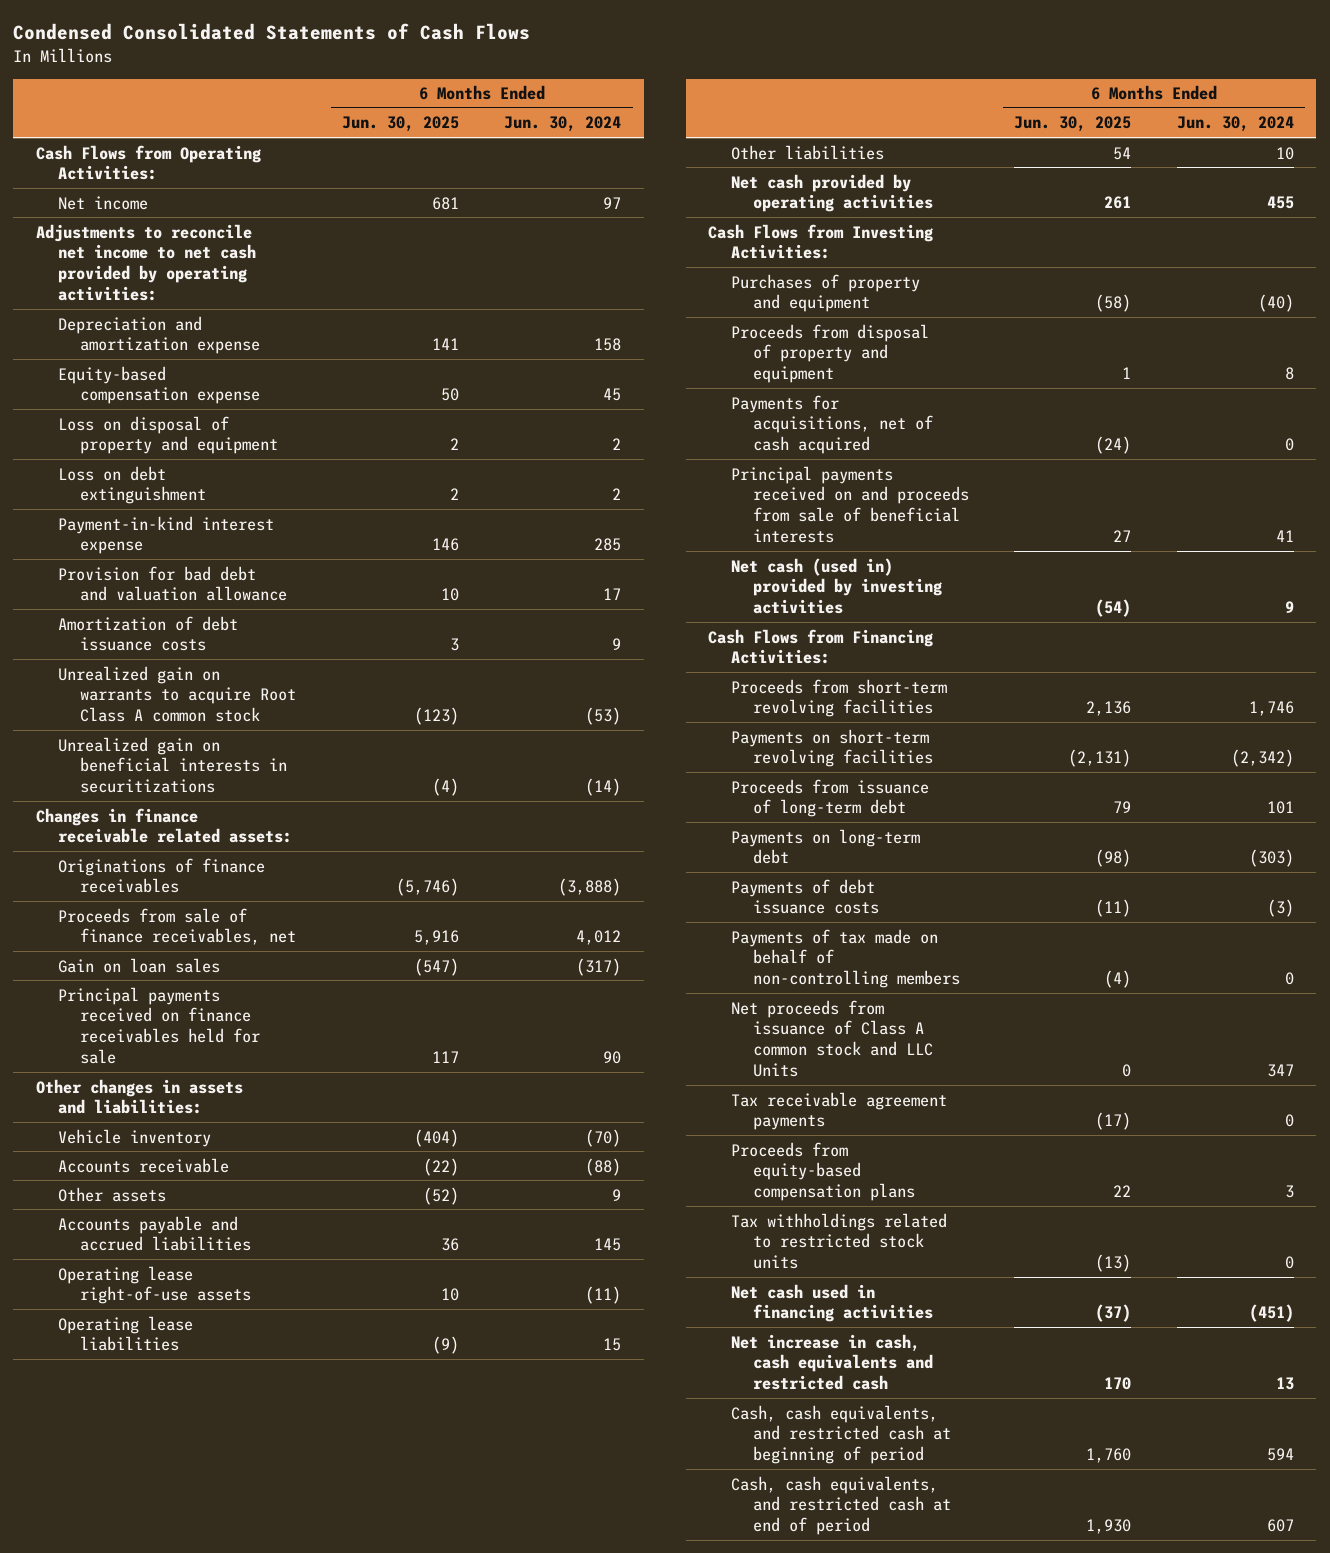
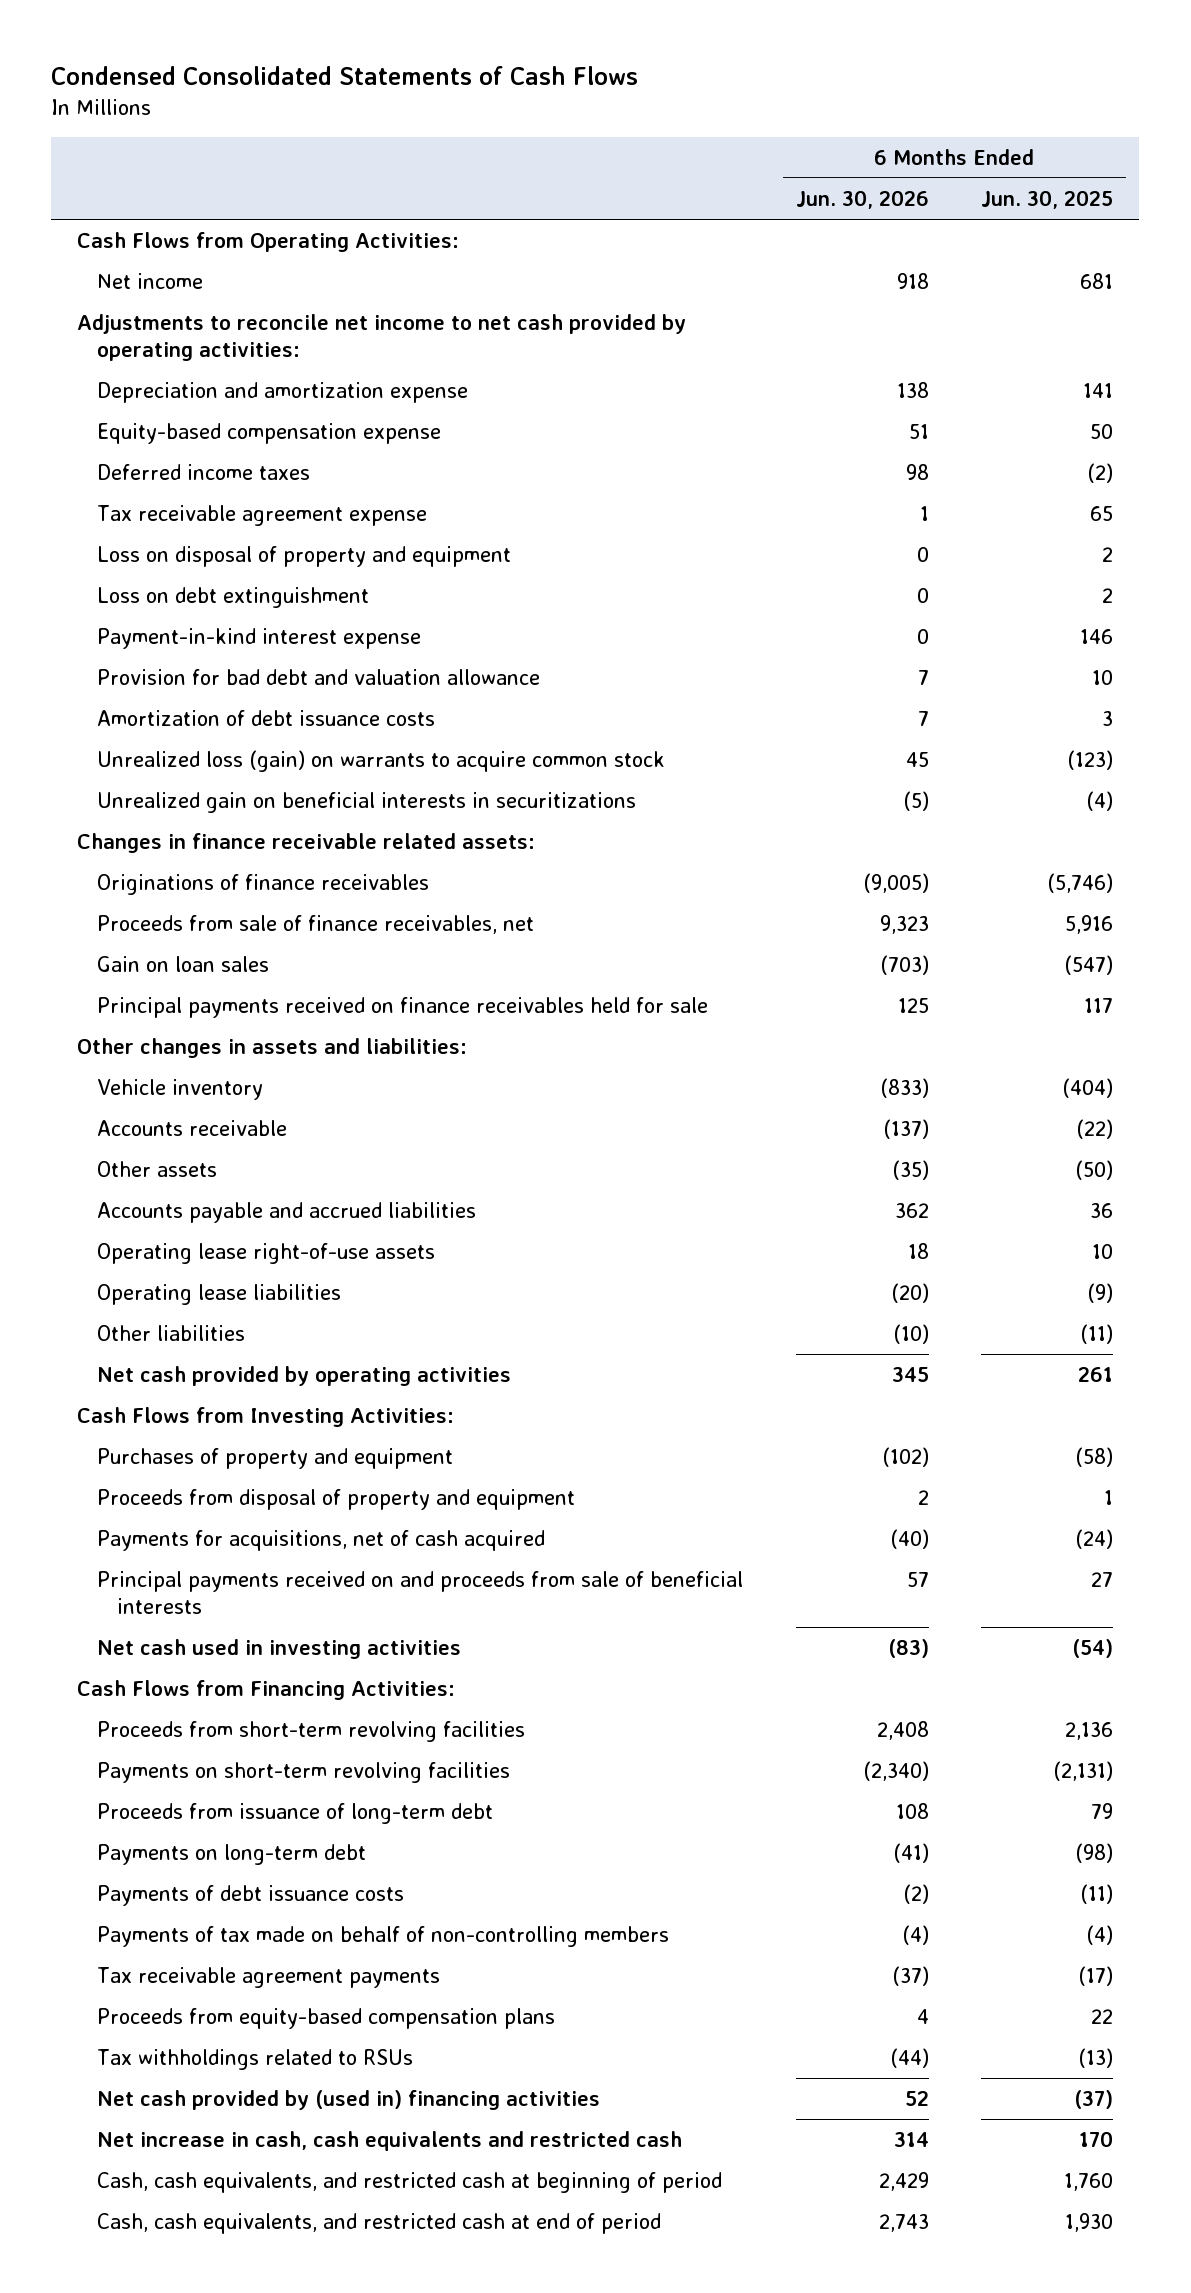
- | 6 Months Ended Jun. 30, 2025 | 6 Months Ended Jun. 30, 2024
+ | 6 Months Ended Jun. 30, 2026 | 6 Months Ended Jun. 30, 2025
+ Deferred income taxes | 98 | (2)
+ Tax receivable agreement expense | 1 | 65
- Unrealized gain on warrants to acquire Root Class A common stock | (123) | (53)
+ Unrealized loss (gain) on warrants to acquire common stock | 45 | (123)
- Other assets | (52) | 9
+ Other assets | (35) | (50)
- Other liabilities | 54 | 10
+ Other liabilities | (10) | (11)
- Net cash (used in) provided by investing activities | (54) | 9
+ Net cash used in investing activities | (83) | (54)
- Net proceeds from issuance of Class A common stock and LLC Units | 0 | 347
- Tax withholdings related to restricted stock units | (13) | 0
- Net cash used in financing activities | (37) | (451)
+ Tax withholdings related to RSUs | (44) | (13)
+ Net cash provided by (used in) financing activities | 52 | (37)

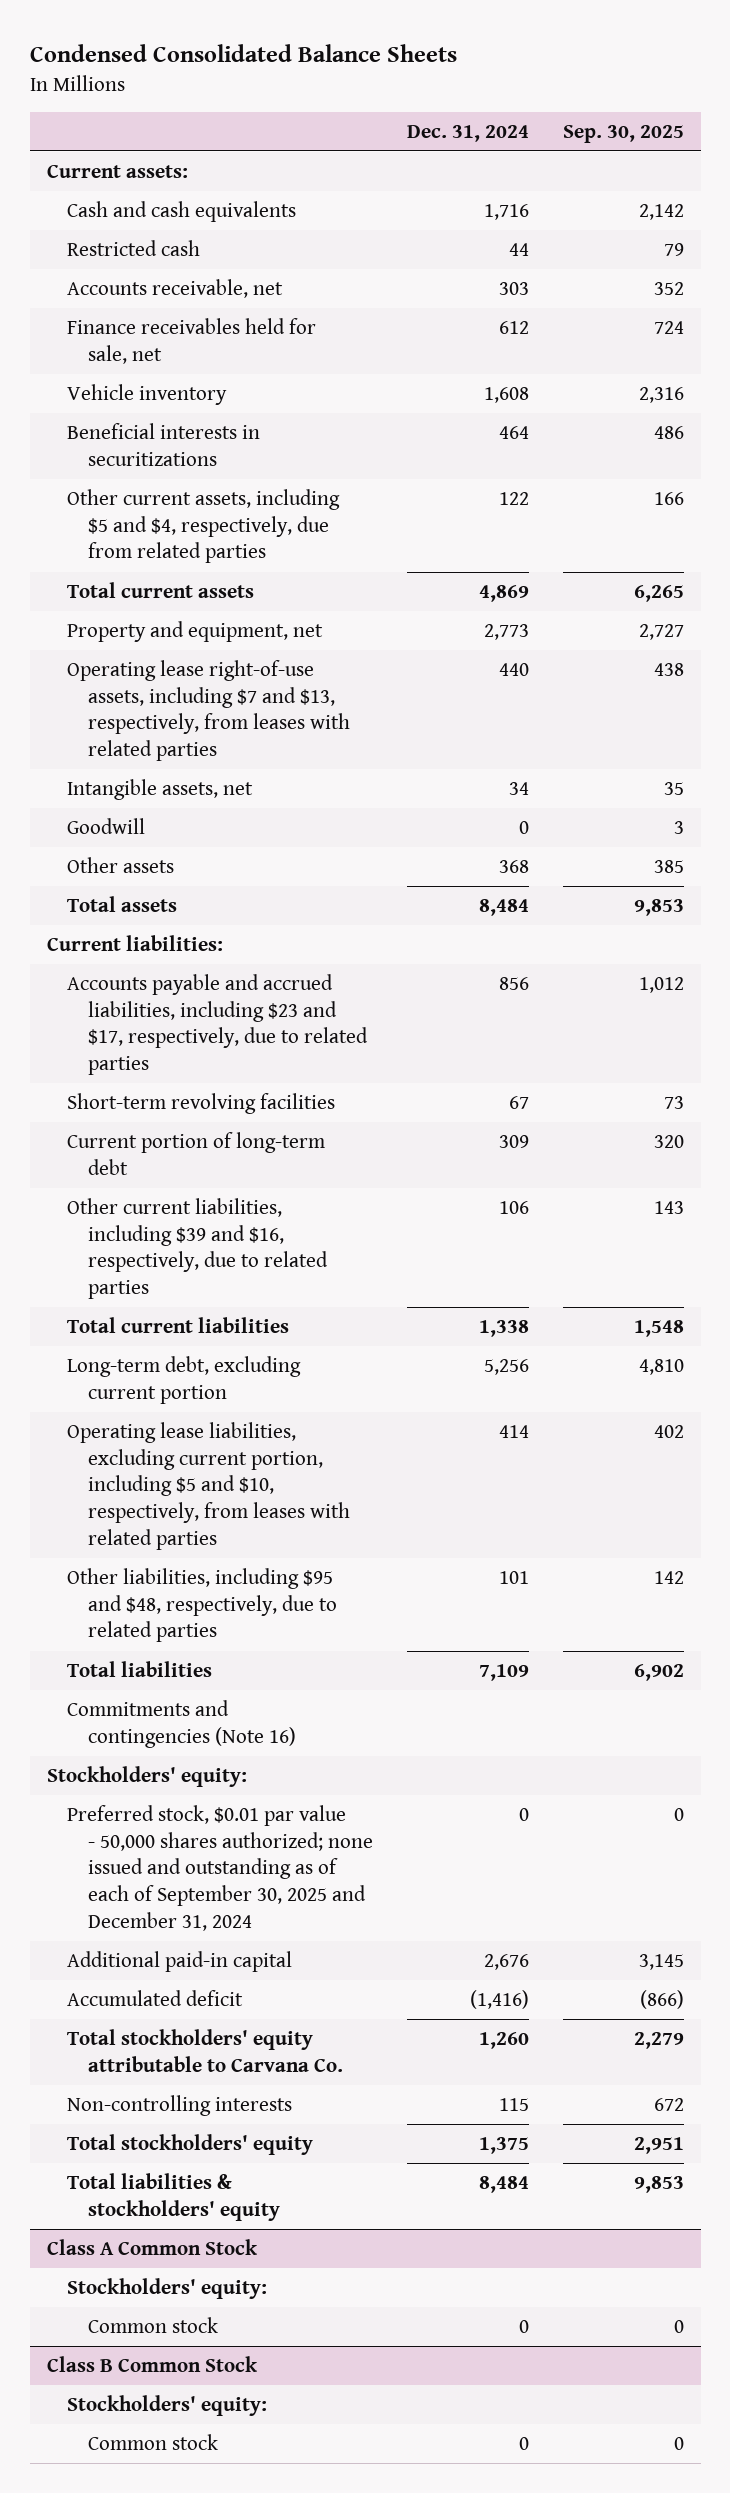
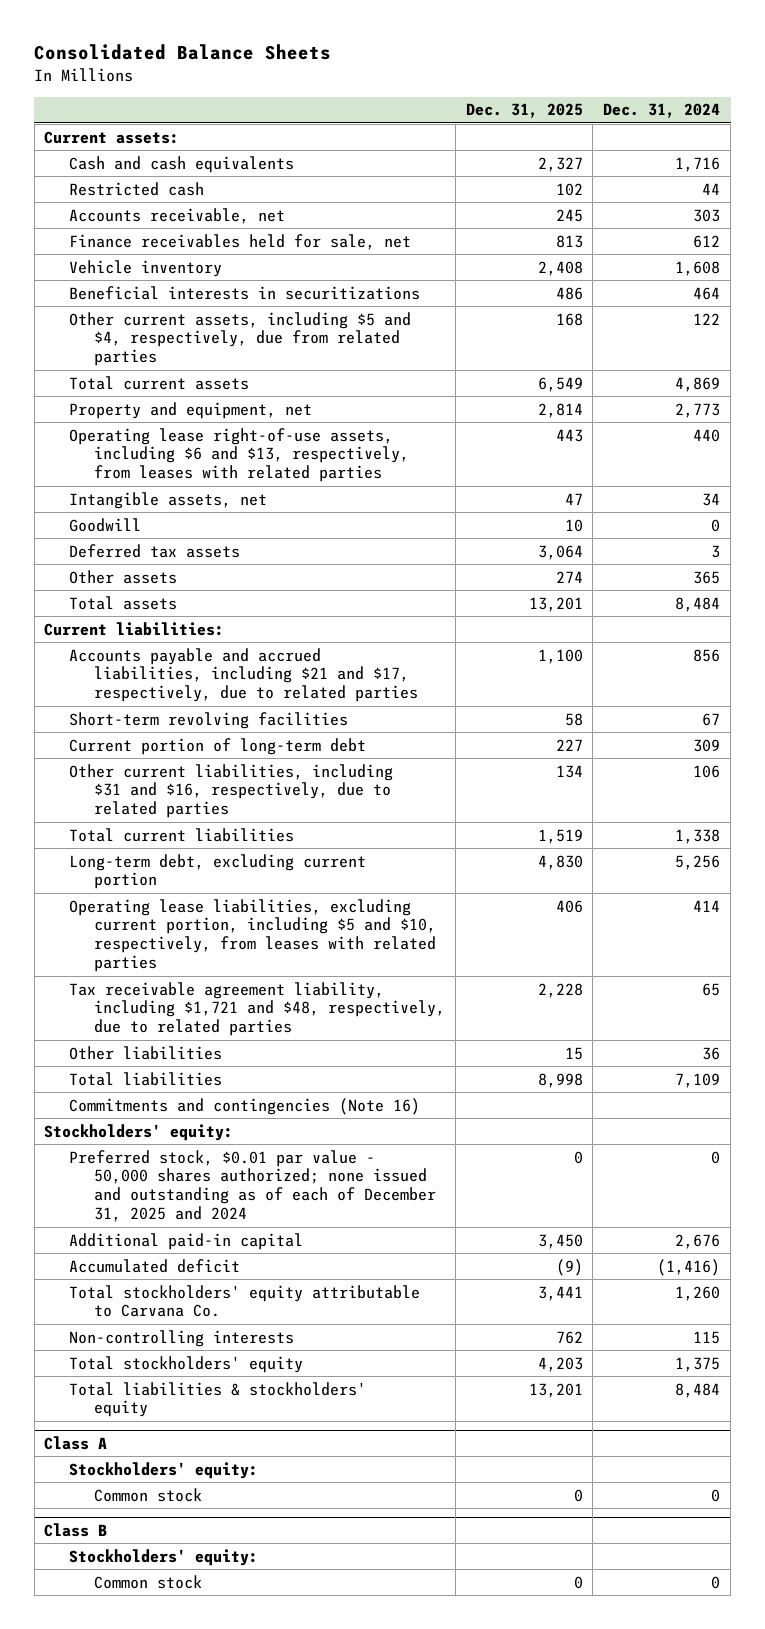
- Condensed Consolidated Balance Sheets
+ Consolidated Balance Sheets
- | Dec. 31, 2024 | Sep. 30, 2025
+ | Dec. 31, 2025 | Dec. 31, 2024
- Operating lease right-of-use assets, including $7 and $13, respectively, from leases with related parties | 440 | 438
+ Operating lease right-of-use assets, including $6 and $13, respectively, from leases with related parties | 443 | 440
- Other assets | 368 | 385
+ Deferred tax assets | 3,064 | 3
+ Other assets | 274 | 365
- Accounts payable and accrued liabilities, including $23 and $17, respectively, due to related parties | 856 | 1,012
+ Accounts payable and accrued liabilities, including $21 and $17, respectively, due to related parties | 1,100 | 856
- Other current liabilities, including $39 and $16, respectively, due to related parties | 106 | 143
+ Other current liabilities, including $31 and $16, respectively, due to related parties | 134 | 106
- Other liabilities, including $95 and $48, respectively, due to related parties | 101 | 142
+ Tax receivable agreement liability, including $1,721 and $48, respectively, due to related parties | 2,228 | 65
+ Other liabilities | 15 | 36
- Preferred stock, $0.01 par value - 50,000 shares authorized; none issued and outstanding as of each of September 30, 2025 and December 31, 2024 | 0 | 0
+ Preferred stock, $0.01 par value - 50,000 shares authorized; none issued and outstanding as of each of December 31, 2025 and 2024 | 0 | 0
- Class A Common Stock
+ Class A
- Class B Common Stock
+ Class B

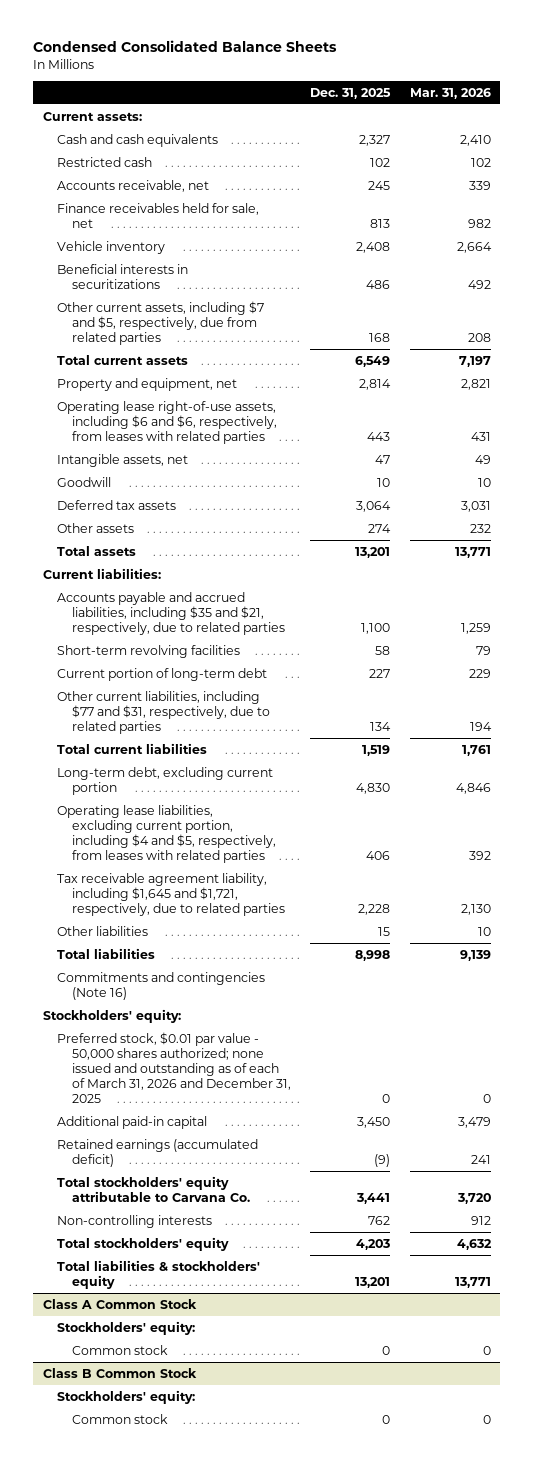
- Consolidated Balance Sheets
+ Condensed Consolidated Balance Sheets
- | Dec. 31, 2025 | Dec. 31, 2024
+ | Dec. 31, 2025 | Mar. 31, 2026
- Other current assets, including $5 and $4, respectively, due from related parties | 168 | 122
+ Other current assets, including $7 and $5, respectively, due from related parties | 168 | 208
- Operating lease right-of-use assets, including $6 and $13, respectively, from leases with related parties | 443 | 440
+ Operating lease right-of-use assets, including $6 and $6, respectively, from leases with related parties | 443 | 431
- Accounts payable and accrued liabilities, including $21 and $17, respectively, due to related parties | 1,100 | 856
+ Accounts payable and accrued liabilities, including $35 and $21, respectively, due to related parties | 1,100 | 1,259
- Other current liabilities, including $31 and $16, respectively, due to related parties | 134 | 106
+ Other current liabilities, including $77 and $31, respectively, due to related parties | 134 | 194
- Operating lease liabilities, excluding current portion, including $5 and $10, respectively, from leases with related parties | 406 | 414
- Tax receivable agreement liability, including $1,721 and $48, respectively, due to related parties | 2,228 | 65
+ Operating lease liabilities, excluding current portion, including $4 and $5, respectively, from leases with related parties | 406 | 392
+ Tax receivable agreement liability, including $1,645 and $1,721, respectively, due to related parties | 2,228 | 2,130
- Preferred stock, $0.01 par value - 50,000 shares authorized; none issued and outstanding as of each of December 31, 2025 and 2024 | 0 | 0
+ Preferred stock, $0.01 par value - 50,000 shares authorized; none issued and outstanding as of each of March 31, 2026 and December 31, 2025 | 0 | 0
- Accumulated deficit | (9) | (1,416)
+ Retained earnings (accumulated deficit) | (9) | 241
- Class A
+ Class A Common Stock
- Class B
+ Class B Common Stock

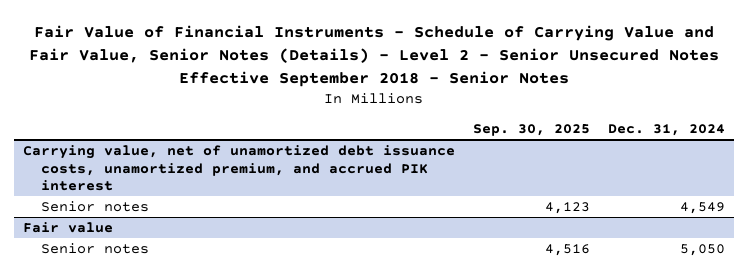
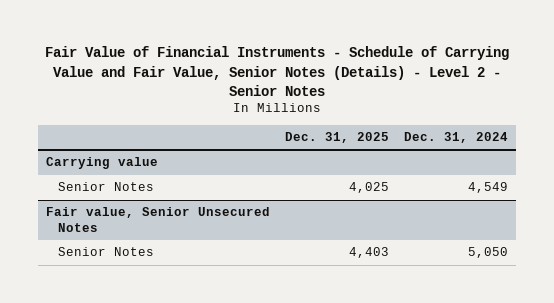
- Fair Value of Financial Instruments - Schedule of Carrying Value and Fair Value, Senior Notes (Details) - Level 2 - Senior Unsecured Notes Effective September 2018 - Senior Notes
+ Fair Value of Financial Instruments - Schedule of Carrying Value and Fair Value, Senior Notes (Details) - Level 2 - Senior Notes
- | Sep. 30, 2025 | Dec. 31, 2024
+ | Dec. 31, 2025 | Dec. 31, 2024
- Carrying value, net of unamortized debt issuance costs, unamortized premium, and accrued PIK interest
- Senior notes | 4,123 | 4,549
- Fair value
- Senior notes | 4,516 | 5,050
+ Carrying value
+ Senior Notes | 4,025 | 4,549
+ Fair value, Senior Unsecured Notes
+ Senior Notes | 4,403 | 5,050

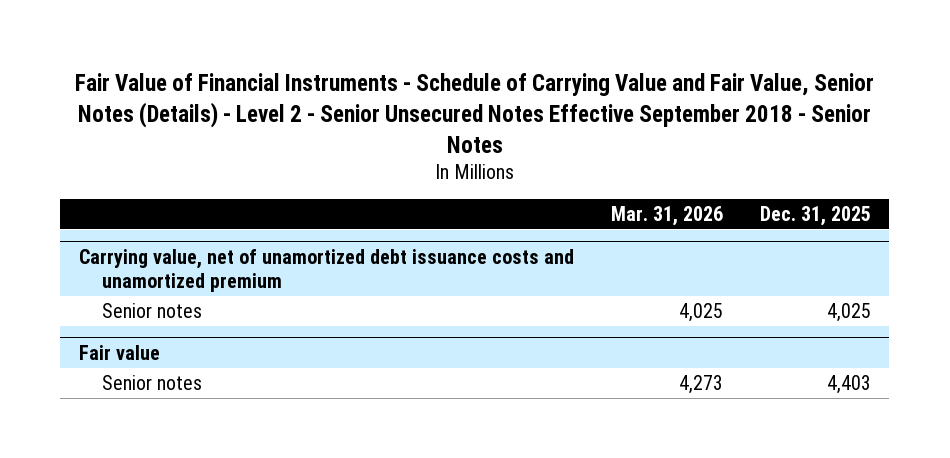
- Fair Value of Financial Instruments - Schedule of Carrying Value and Fair Value, Senior Notes (Details) - Level 2 - Senior Notes
+ Fair Value of Financial Instruments - Schedule of Carrying Value and Fair Value, Senior Notes (Details) - Level 2 - Senior Unsecured Notes Effective September 2018 - Senior Notes
- | Dec. 31, 2025 | Dec. 31, 2024
+ | Mar. 31, 2026 | Dec. 31, 2025
- Carrying value
- Senior Notes | 4,025 | 4,549
- Fair value, Senior Unsecured Notes
- Senior Notes | 4,403 | 5,050
+ Carrying value, net of unamortized debt issuance costs and unamortized premium
+ Senior notes | 4,025 | 4,025
+ Fair value
+ Senior notes | 4,273 | 4,403

